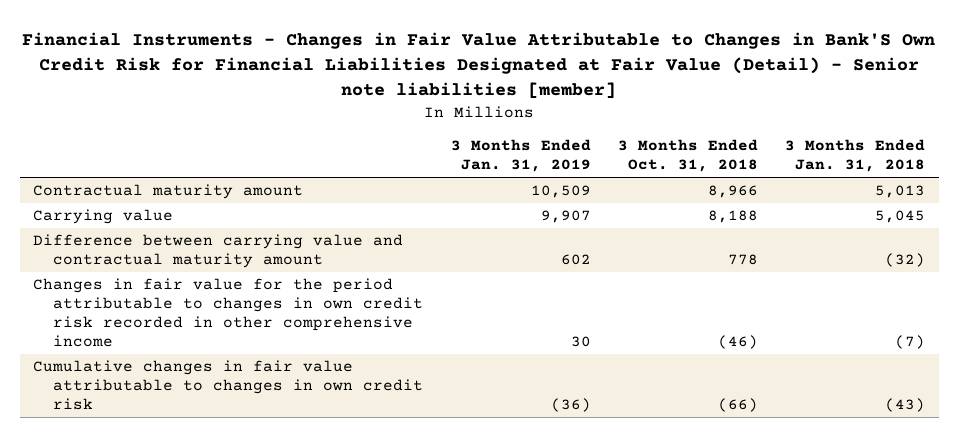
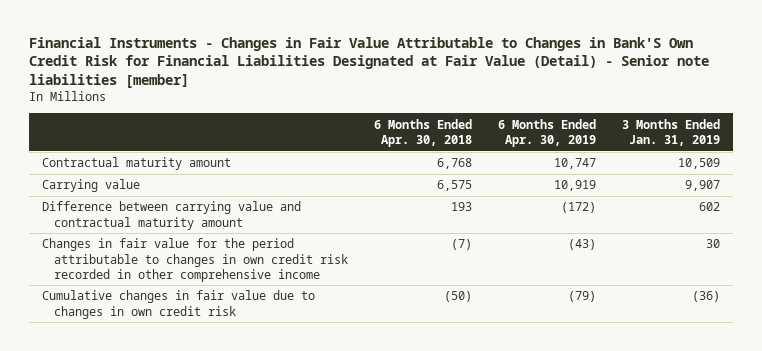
- | 3 Months Ended Jan. 31, 2019 | 3 Months Ended Oct. 31, 2018 | 3 Months Ended Jan. 31, 2018
+ | 6 Months Ended Apr. 30, 2018 | 6 Months Ended Apr. 30, 2019 | 3 Months Ended Jan. 31, 2019
- Cumulative changes in fair value attributable to changes in own credit risk | (36) | (66) | (43)
+ Cumulative changes in fair value due to changes in own credit risk | (50) | (79) | (36)

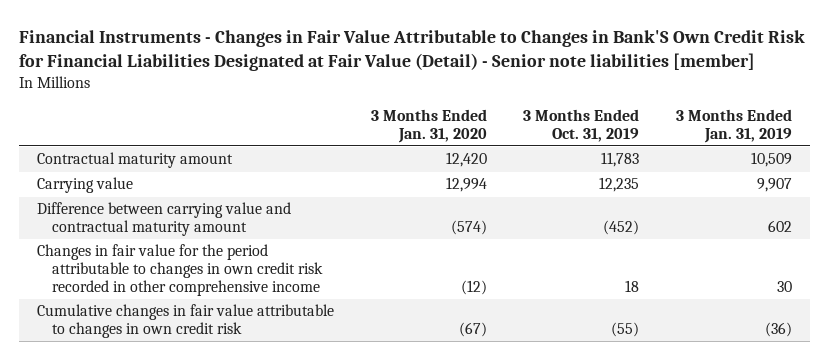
- | 6 Months Ended Apr. 30, 2018 | 6 Months Ended Apr. 30, 2019 | 3 Months Ended Jan. 31, 2019
+ | 3 Months Ended Jan. 31, 2020 | 3 Months Ended Oct. 31, 2019 | 3 Months Ended Jan. 31, 2019
- Cumulative changes in fair value due to changes in own credit risk | (50) | (79) | (36)
+ Cumulative changes in fair value attributable to changes in own credit risk | (67) | (55) | (36)

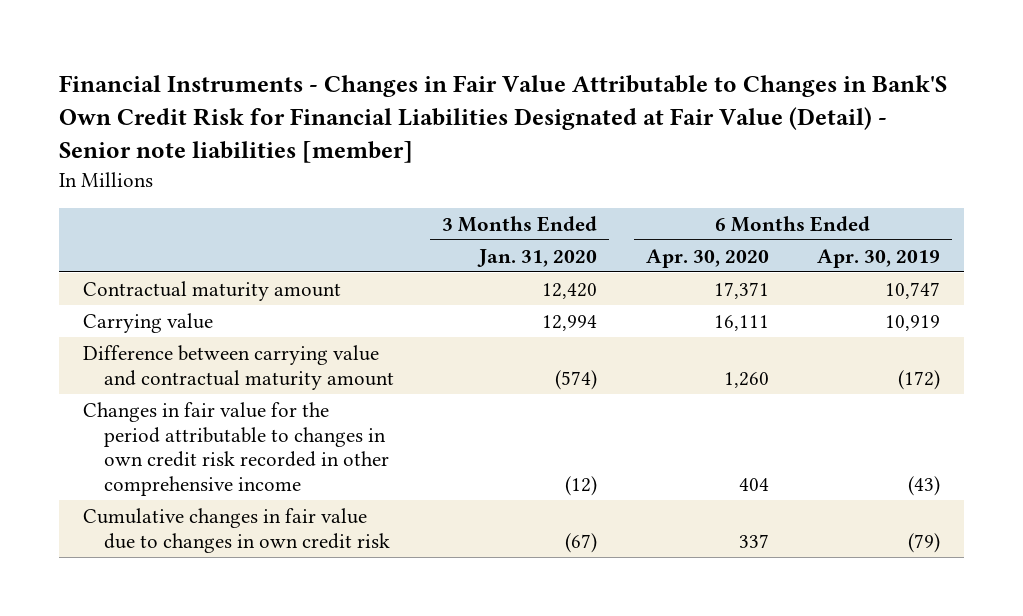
- | 3 Months Ended Jan. 31, 2020 | 3 Months Ended Oct. 31, 2019 | 3 Months Ended Jan. 31, 2019
+ | 3 Months Ended Jan. 31, 2020 | 6 Months Ended Apr. 30, 2020 | 6 Months Ended Apr. 30, 2019
- Cumulative changes in fair value attributable to changes in own credit risk | (67) | (55) | (36)
+ Cumulative changes in fair value due to changes in own credit risk | (67) | 337 | (79)

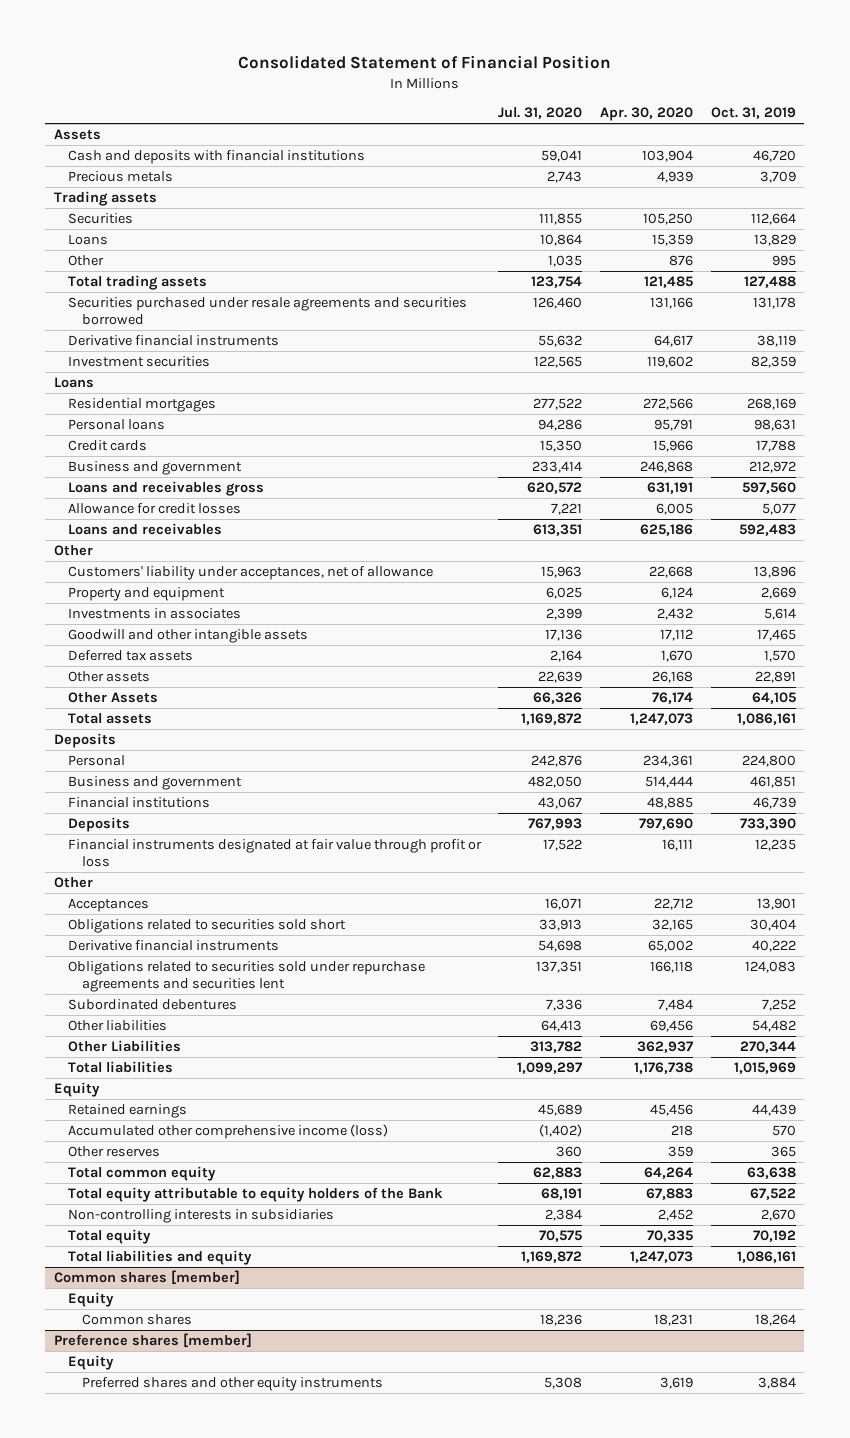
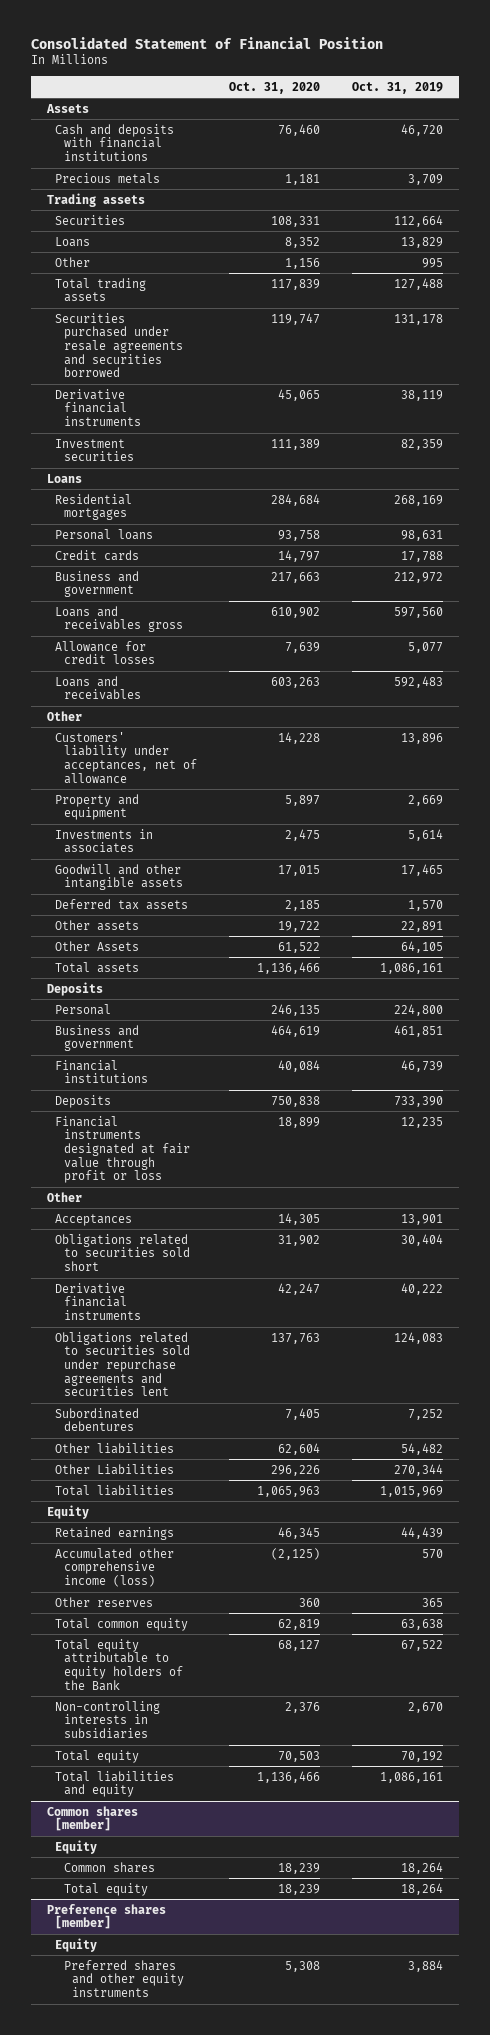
- | Jul. 31, 2020 | Apr. 30, 2020 | Oct. 31, 2019
+ | Oct. 31, 2020 | Oct. 31, 2019
@ Common shares [member]
+ Total equity | 18,239 | 18,264

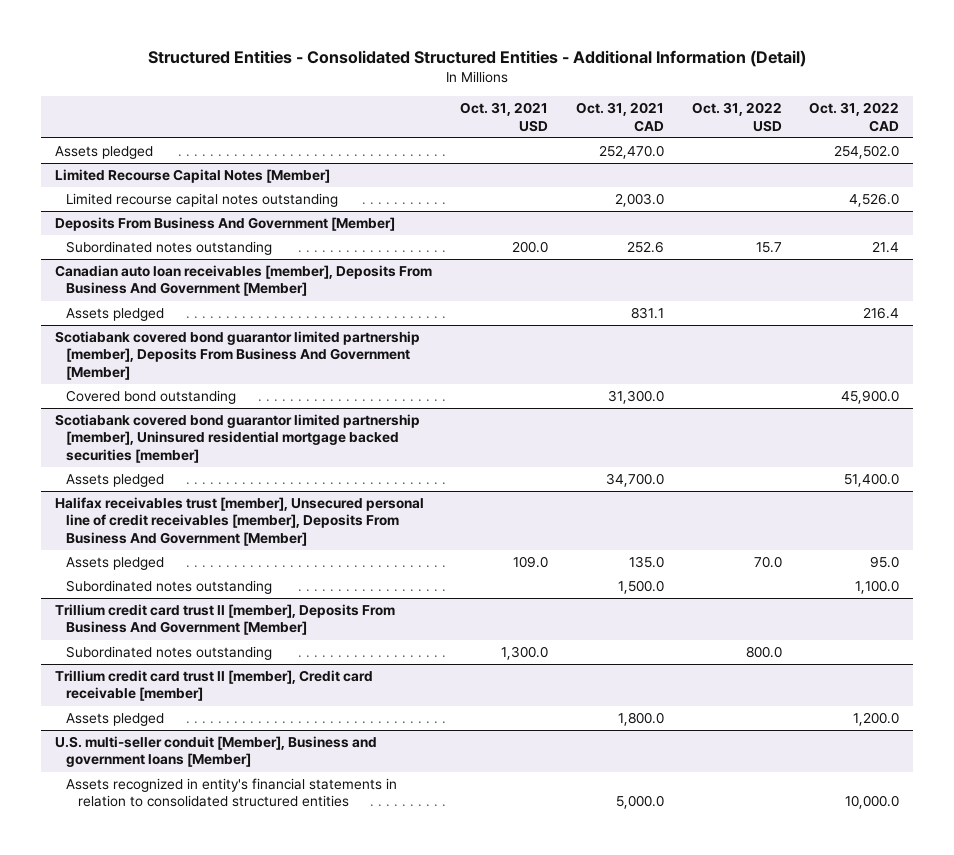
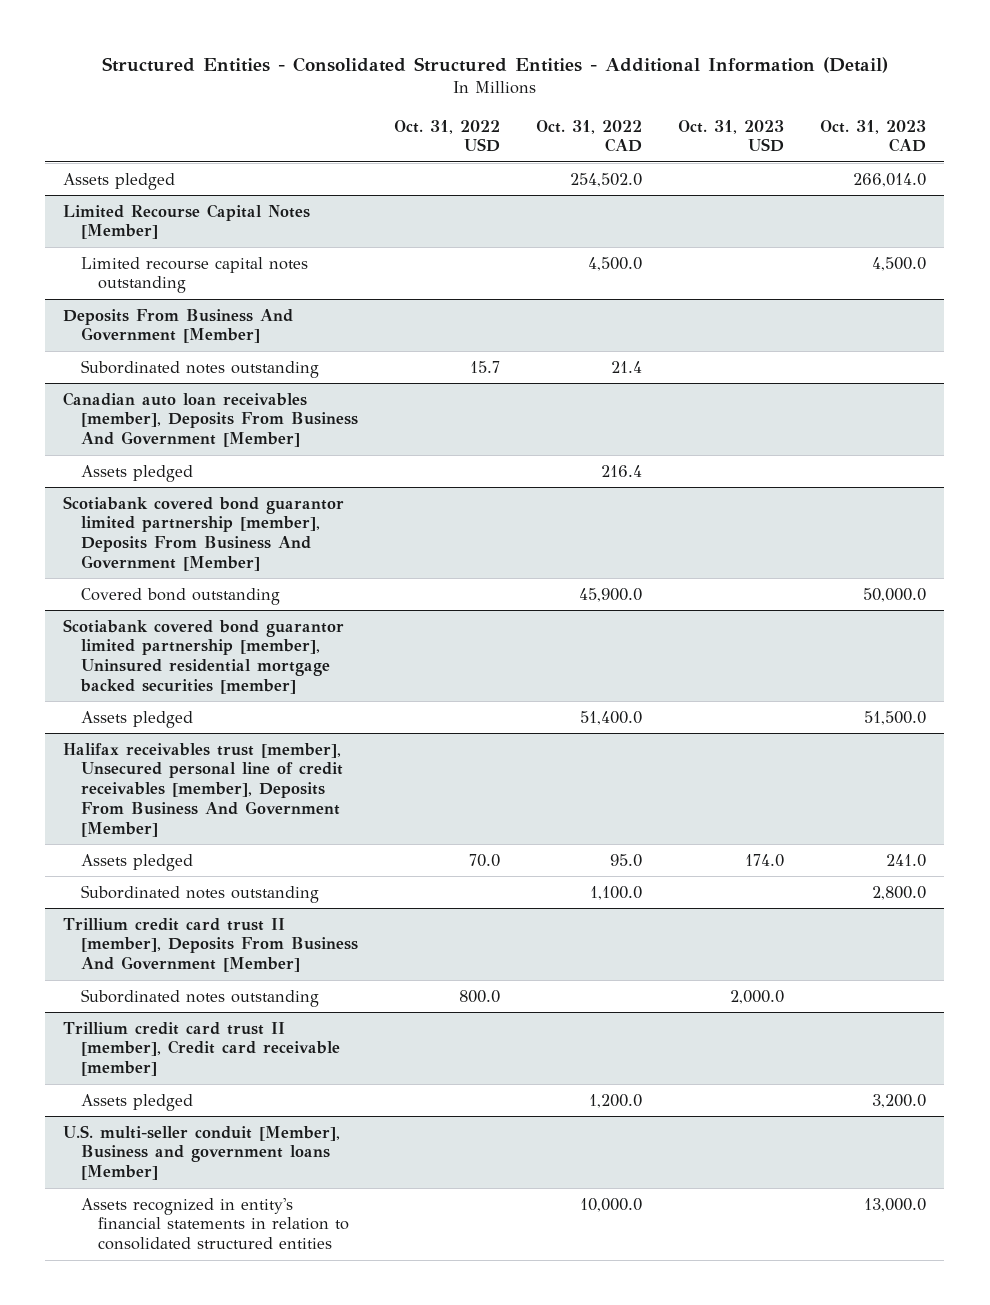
- | Oct. 31, 2021 USD | Oct. 31, 2021 CAD | Oct. 31, 2022 USD | Oct. 31, 2022 CAD
+ | Oct. 31, 2022 USD | Oct. 31, 2022 CAD | Oct. 31, 2023 USD | Oct. 31, 2023 CAD
@ Limited Recourse Capital Notes [Member]
- Limited recourse capital notes outstanding | | 2,003.0 | | 4,526.0
+ Limited recourse capital notes outstanding | | 4,500.0 | | 4,500.0

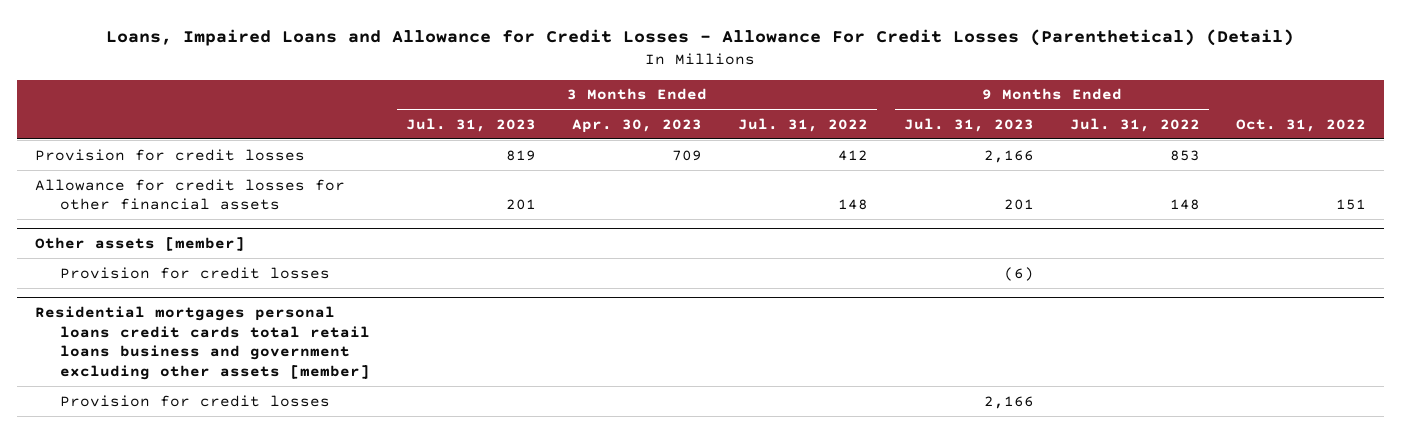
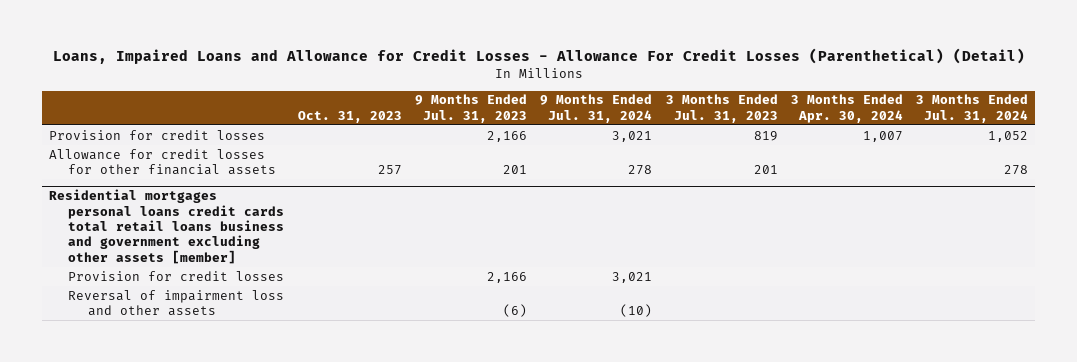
- | 3 Months Ended Jul. 31, 2023 | 3 Months Ended Apr. 30, 2023 | 3 Months Ended Jul. 31, 2022 | 9 Months Ended Jul. 31, 2023 | 9 Months Ended Jul. 31, 2022 | Oct. 31, 2022
+ | Oct. 31, 2023 | 9 Months Ended Jul. 31, 2023 | 9 Months Ended Jul. 31, 2024 | 3 Months Ended Jul. 31, 2023 | 3 Months Ended Apr. 30, 2024 | 3 Months Ended Jul. 31, 2024
- Other assets [member]
- Provision for credit losses | | | | (6) | |
@ Residential mortgages personal loans credit cards total retail loans business and government excluding other assets [member]
+ Reversal of impairment loss and other assets | | (6) | (10) | | |

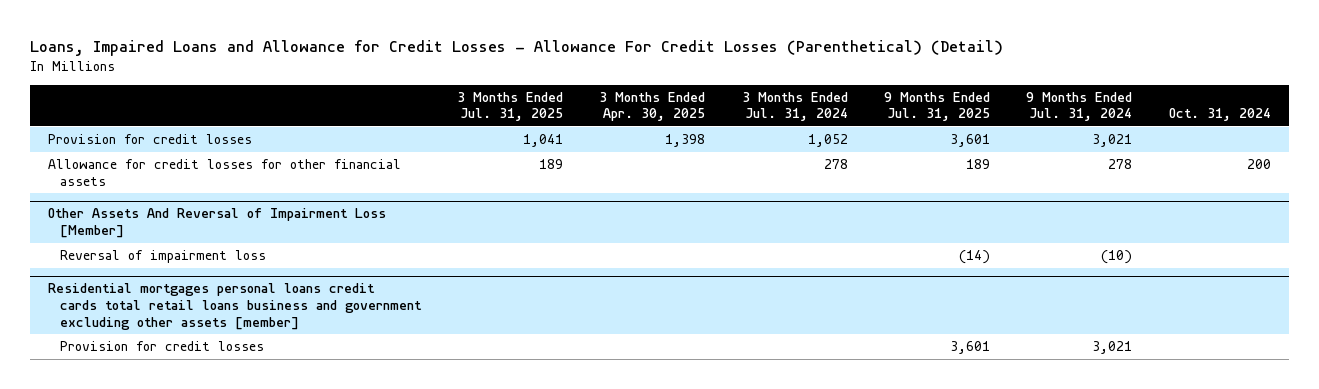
- | Oct. 31, 2023 | 9 Months Ended Jul. 31, 2023 | 9 Months Ended Jul. 31, 2024 | 3 Months Ended Jul. 31, 2023 | 3 Months Ended Apr. 30, 2024 | 3 Months Ended Jul. 31, 2024
+ | 3 Months Ended Jul. 31, 2025 | 3 Months Ended Apr. 30, 2025 | 3 Months Ended Jul. 31, 2024 | 9 Months Ended Jul. 31, 2025 | 9 Months Ended Jul. 31, 2024 | Oct. 31, 2024
+ Other Assets And Reversal of Impairment Loss [Member]
+ Reversal of impairment loss | | | | (14) | (10) |
@ Residential mortgages personal loans credit cards total retail loans business and government excluding other assets [member]
- Reversal of impairment loss and other assets | | (6) | (10) | | |

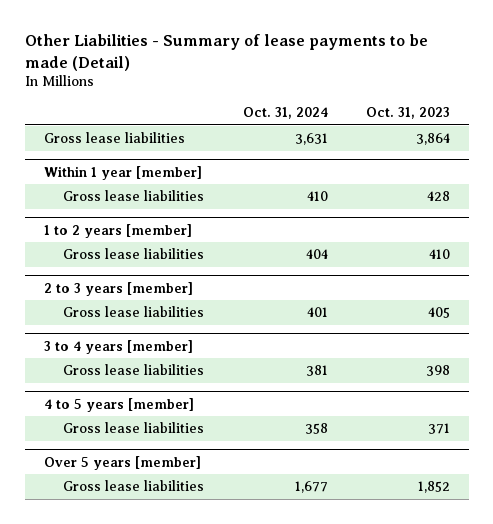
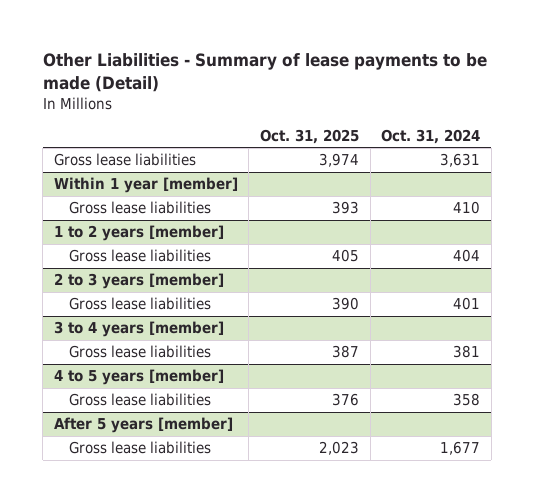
- | Oct. 31, 2024 | Oct. 31, 2023
+ | Oct. 31, 2025 | Oct. 31, 2024
- Over 5 years [member]
+ After 5 years [member]

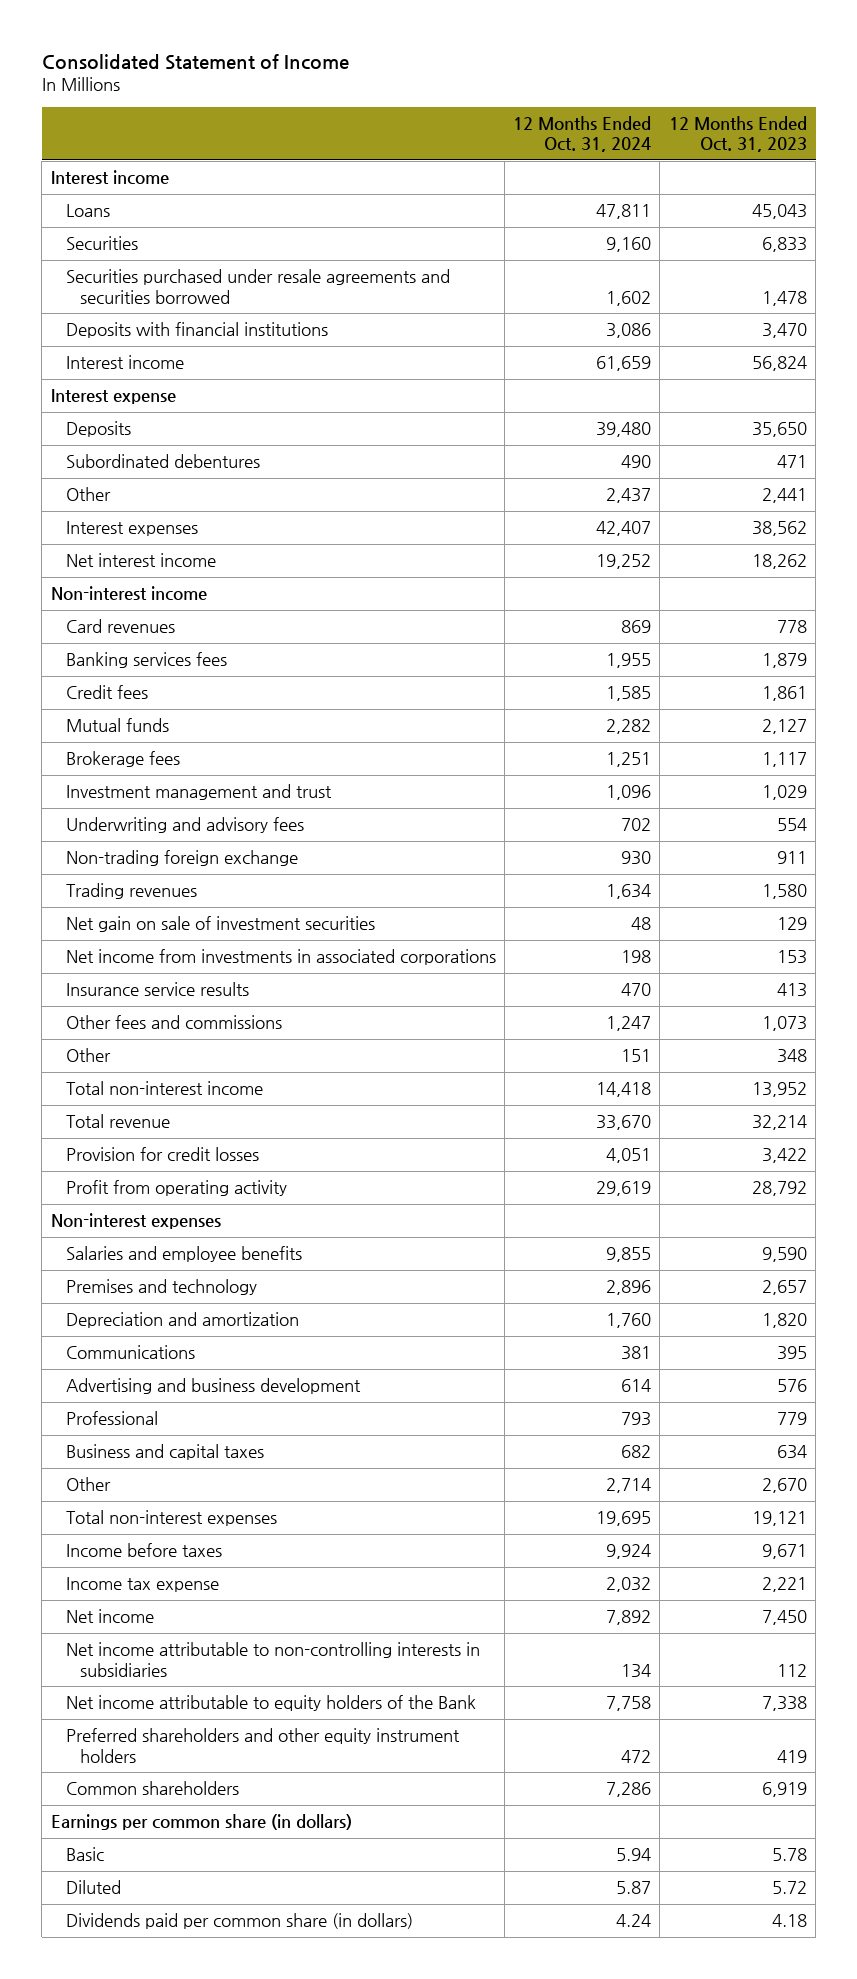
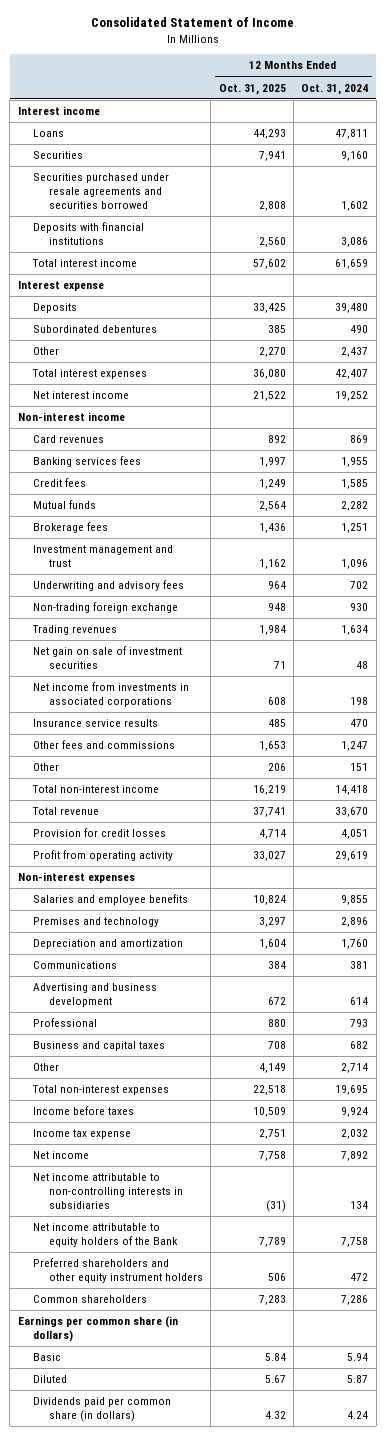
- | 12 Months Ended Oct. 31, 2024 | 12 Months Ended Oct. 31, 2023
+ | 12 Months Ended Oct. 31, 2025 | 12 Months Ended Oct. 31, 2024
- Interest income | 61,659 | 56,824
+ Total interest income | 57,602 | 61,659
- Interest expenses | 42,407 | 38,562
+ Total interest expenses | 36,080 | 42,407

